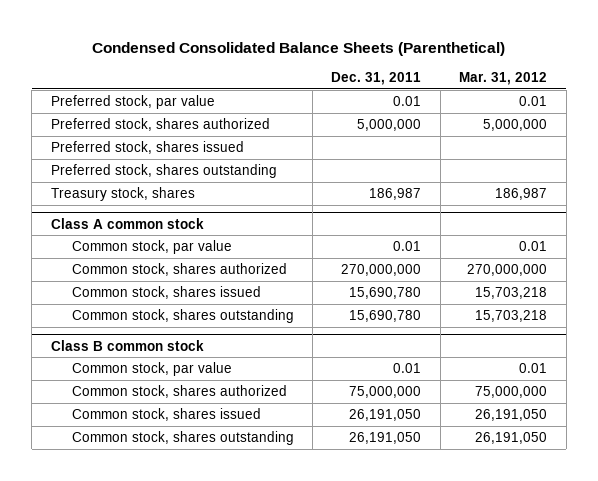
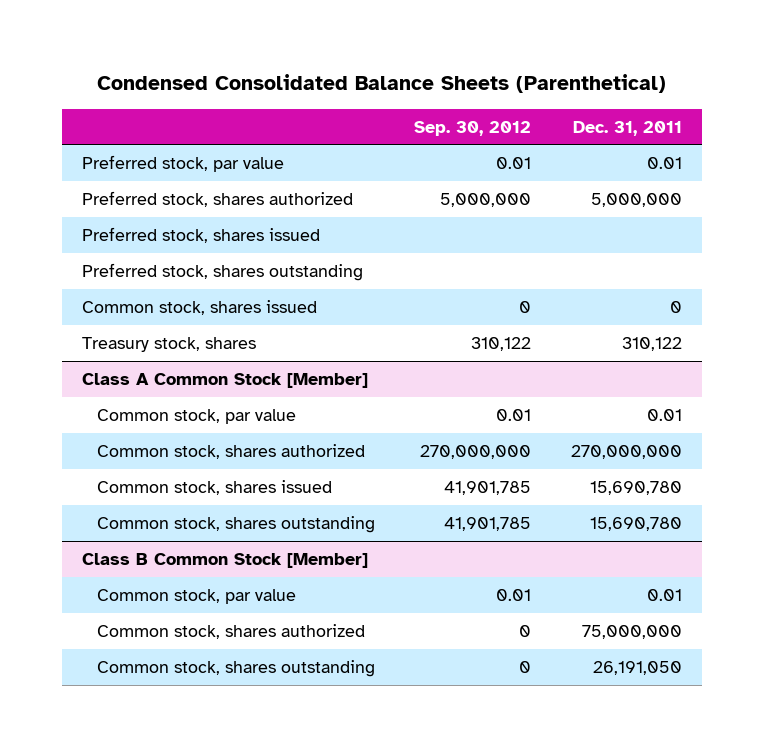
- | Dec. 31, 2011 | Mar. 31, 2012
+ | Sep. 30, 2012 | Dec. 31, 2011
- Treasury stock, shares | 186,987 | 186,987
- Class A common stock
+ Common stock, shares issued | 0 | 0
+ Treasury stock, shares | 310,122 | 310,122
+ Class A Common Stock [Member]
- Class B common stock
+ Class B Common Stock [Member]
- Common stock, shares issued | 26,191,050 | 26,191,050

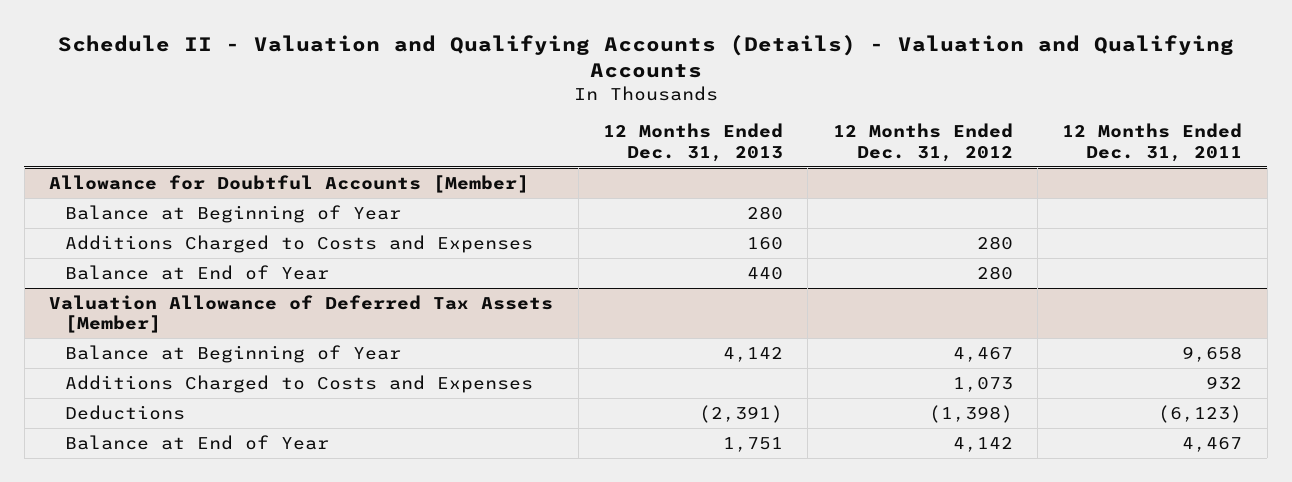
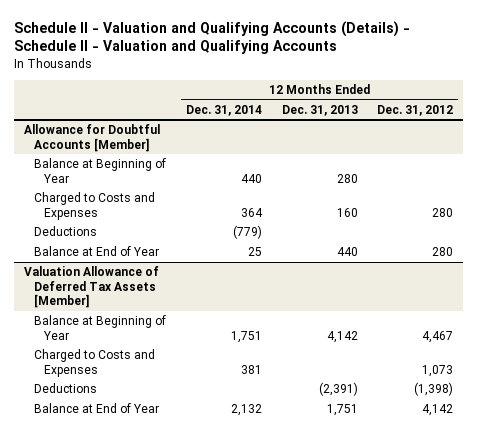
- Schedule II - Valuation and Qualifying Accounts (Details) - Valuation and Qualifying Accounts
+ Schedule II - Valuation and Qualifying Accounts (Details) - Schedule II - Valuation and Qualifying Accounts
- | 12 Months Ended Dec. 31, 2013 | 12 Months Ended Dec. 31, 2012 | 12 Months Ended Dec. 31, 2011
+ | 12 Months Ended Dec. 31, 2014 | 12 Months Ended Dec. 31, 2013 | 12 Months Ended Dec. 31, 2012
@ Allowance for Doubtful Accounts [Member]
- Additions Charged to Costs and Expenses | 160 | 280 |
+ Charged to Costs and Expenses | 364 | 160 | 280
+ Deductions | (779) | |
@ Valuation Allowance of Deferred Tax Assets [Member]
- Additions Charged to Costs and Expenses | | 1,073 | 932
+ Charged to Costs and Expenses | 381 | | 1,073

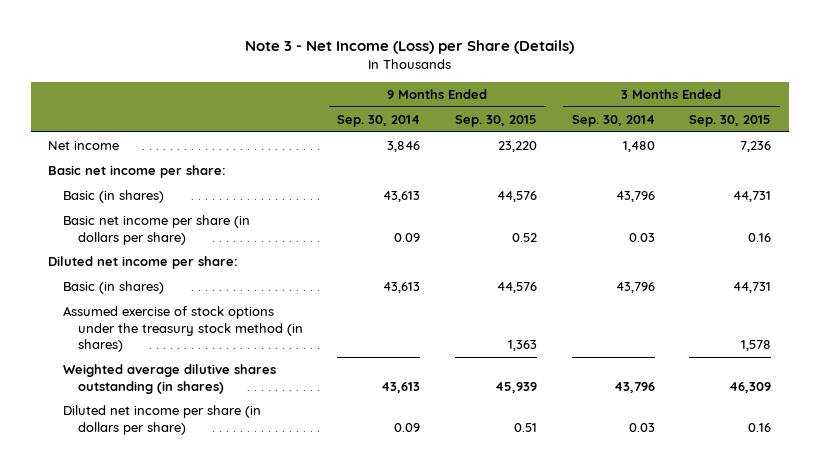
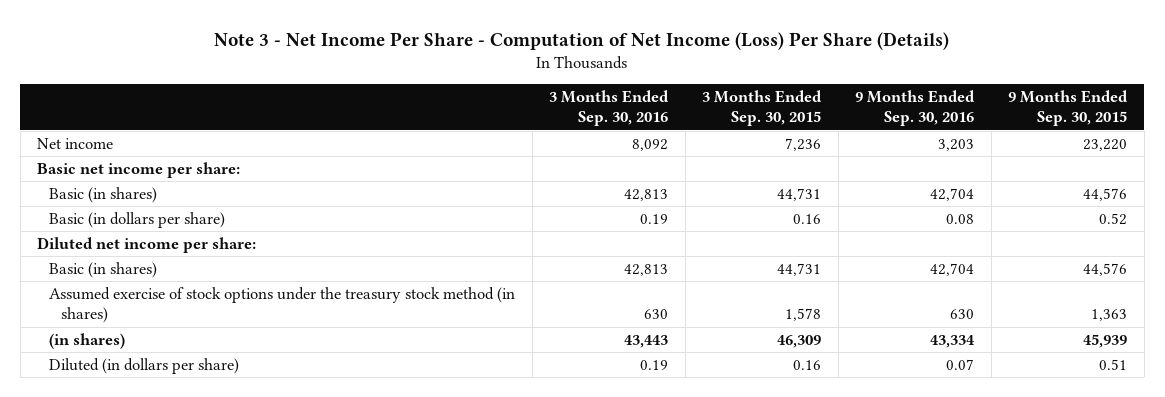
- Note 3 - Net Income (Loss) per Share (Details)
+ Note 3 - Net Income Per Share - Computation of Net Income (Loss) Per Share (Details)
- | 9 Months Ended Sep. 30, 2014 | 9 Months Ended Sep. 30, 2015 | 3 Months Ended Sep. 30, 2014 | 3 Months Ended Sep. 30, 2015
+ | 3 Months Ended Sep. 30, 2016 | 3 Months Ended Sep. 30, 2015 | 9 Months Ended Sep. 30, 2016 | 9 Months Ended Sep. 30, 2015
- Basic net income per share (in dollars per share) | 0.09 | 0.52 | 0.03 | 0.16
+ Basic (in dollars per share) | 0.19 | 0.16 | 0.08 | 0.52
- Weighted average dilutive shares outstanding (in shares) | 43,613 | 45,939 | 43,796 | 46,309
- Diluted net income per share (in dollars per share) | 0.09 | 0.51 | 0.03 | 0.16
+ (in shares) | 43,443 | 46,309 | 43,334 | 45,939
+ Diluted (in dollars per share) | 0.19 | 0.16 | 0.07 | 0.51

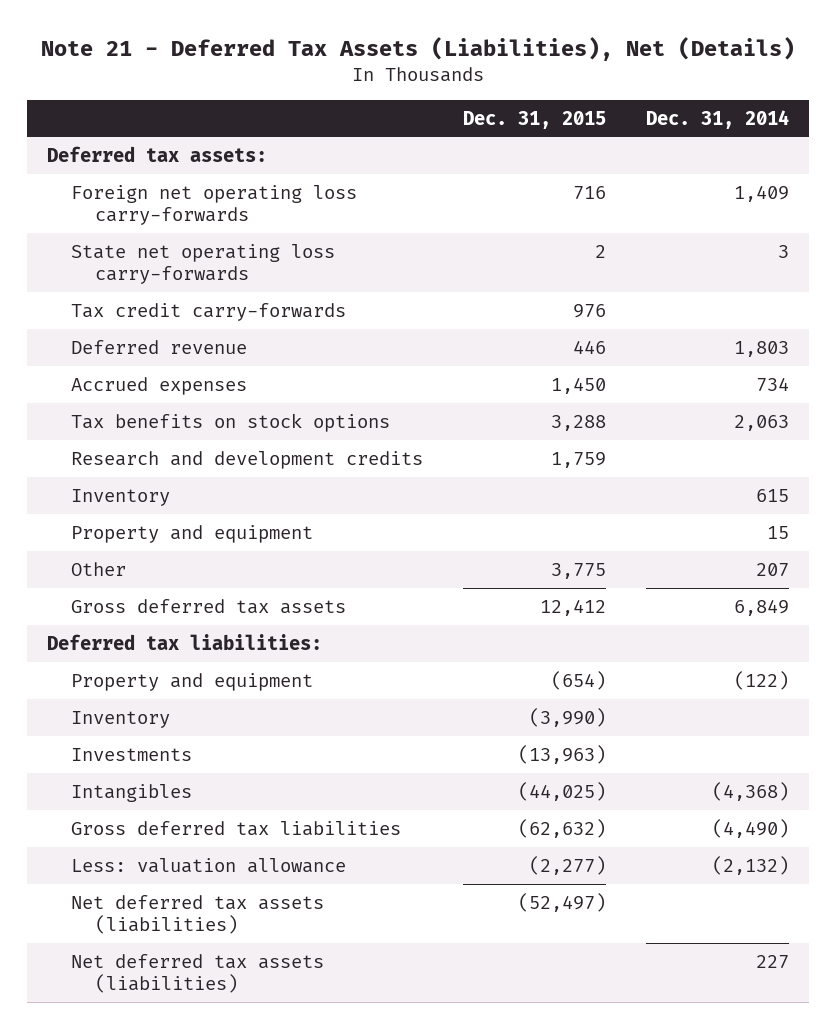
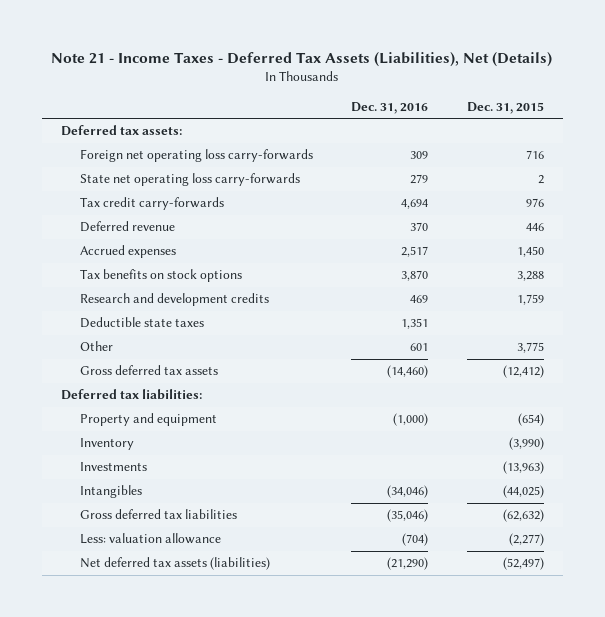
- Note 21 - Deferred Tax Assets (Liabilities), Net (Details)
+ Note 21 - Income Taxes - Deferred Tax Assets (Liabilities), Net (Details)
- | Dec. 31, 2015 | Dec. 31, 2014
+ | Dec. 31, 2016 | Dec. 31, 2015
- Inventory | | 615
- Property and equipment | | 15
+ Deductible state taxes | 1,351 |
- Gross deferred tax assets | 12,412 | 6,849
+ Gross deferred tax assets | (14,460) | (12,412)
- Net deferred tax assets (liabilities) | | 227

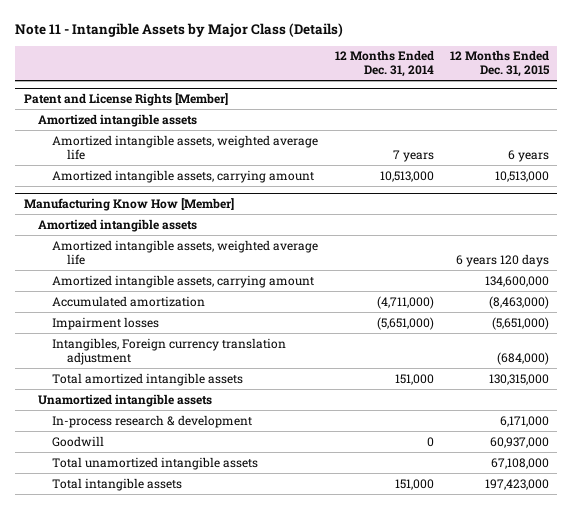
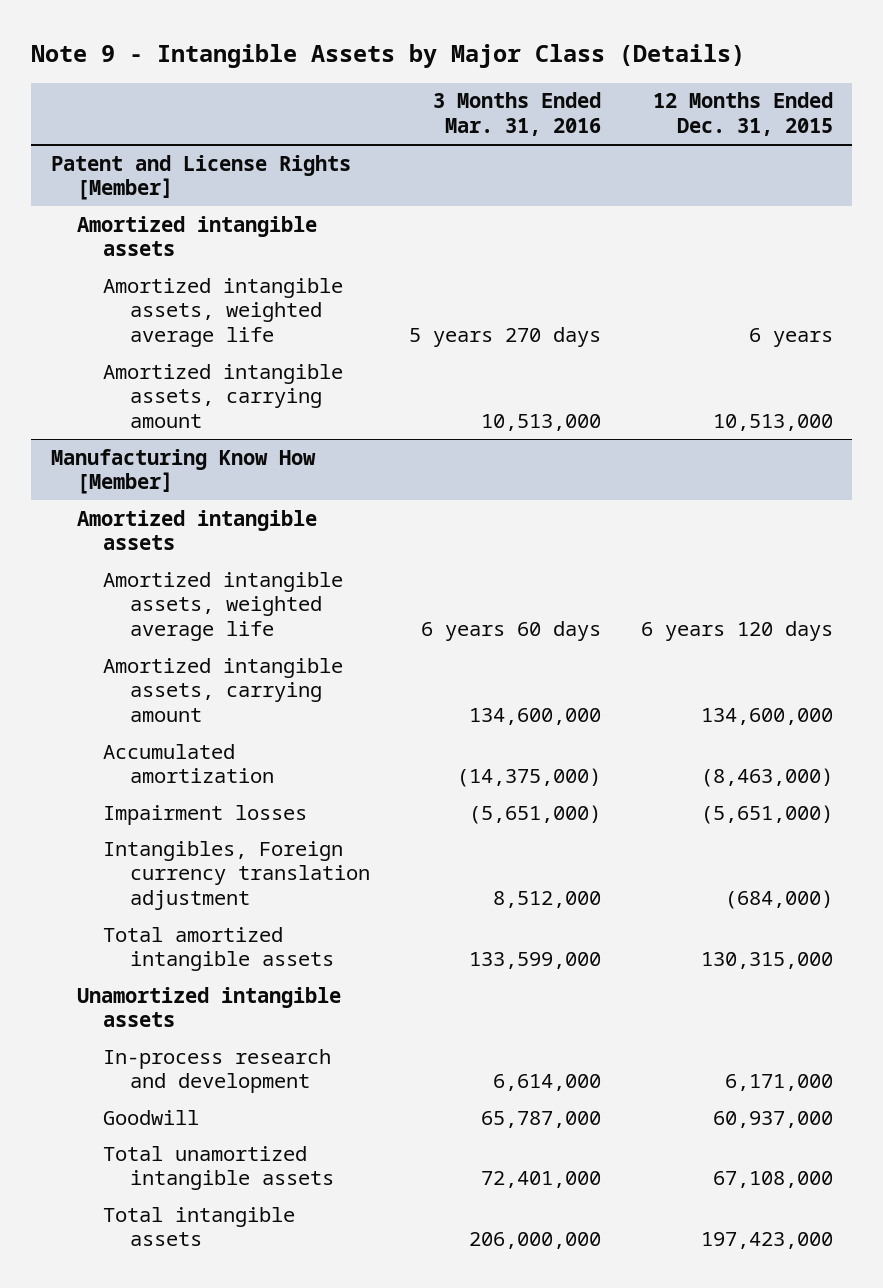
- Note 11 - Intangible Assets by Major Class (Details)
+ Note 9 - Intangible Assets by Major Class (Details)
- | 12 Months Ended Dec. 31, 2014 | 12 Months Ended Dec. 31, 2015
+ | 3 Months Ended Mar. 31, 2016 | 12 Months Ended Dec. 31, 2015
@ Manufacturing Know How [Member]
- In-process research & development | | 6,171,000
+ In-process research and development | 6,614,000 | 6,171,000

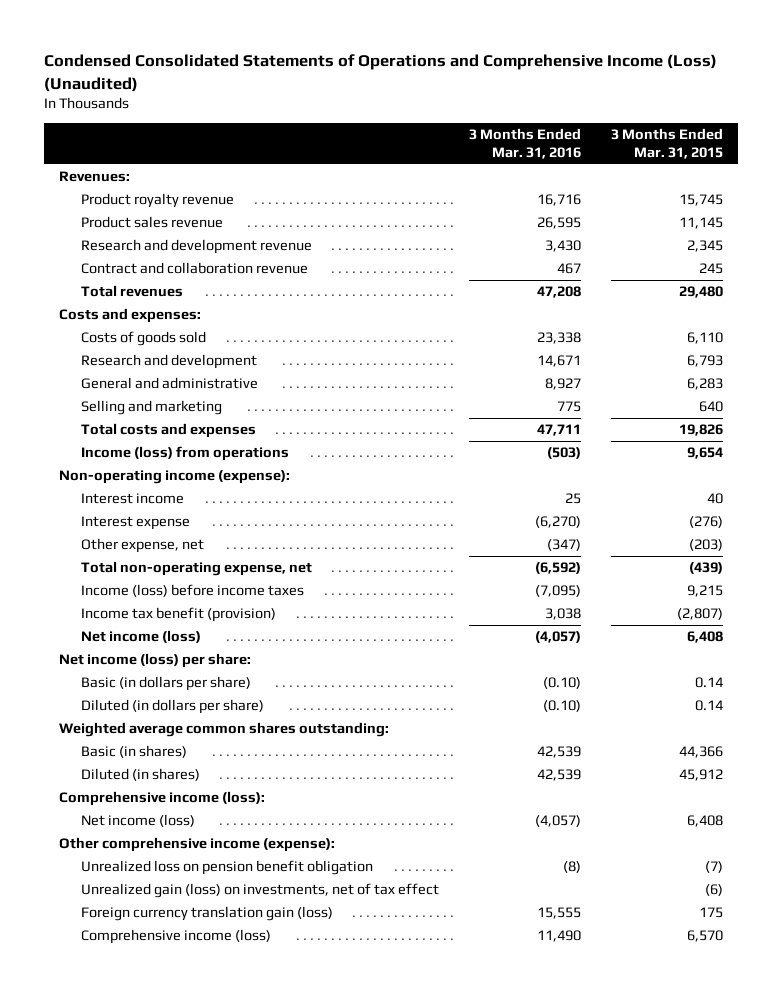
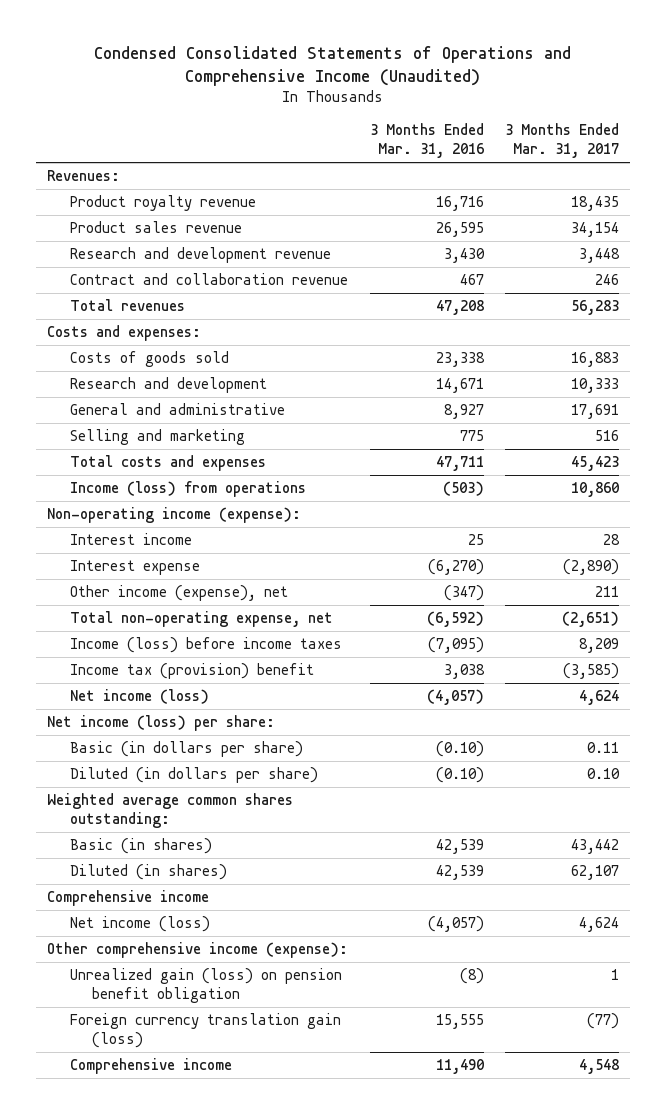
- Condensed Consolidated Statements of Operations and Comprehensive Income (Loss) (Unaudited)
+ Condensed Consolidated Statements of Operations and Comprehensive Income (Unaudited)
- | 3 Months Ended Mar. 31, 2016 | 3 Months Ended Mar. 31, 2015
+ | 3 Months Ended Mar. 31, 2016 | 3 Months Ended Mar. 31, 2017
- Other expense, net | (347) | (203)
+ Other income (expense), net | (347) | 211
- Income tax benefit (provision) | 3,038 | (2,807)
+ Income tax (provision) benefit | 3,038 | (3,585)
- Comprehensive income (loss):
+ Comprehensive income
- Unrealized loss on pension benefit obligation | (8) | (7)
- Unrealized gain (loss) on investments, net of tax effect | | (6)
+ Unrealized gain (loss) on pension benefit obligation | (8) | 1
- Comprehensive income (loss) | 11,490 | 6,570
+ Comprehensive income | 11,490 | 4,548

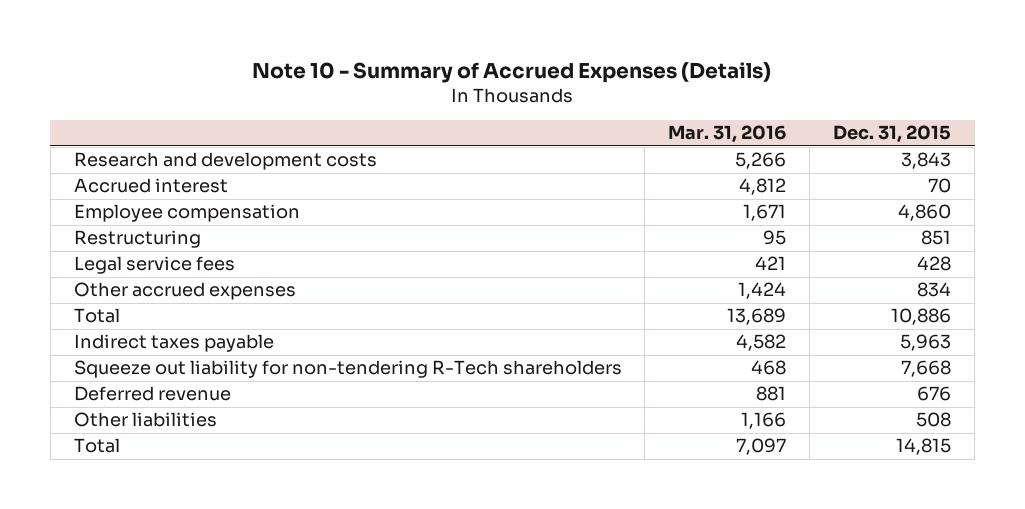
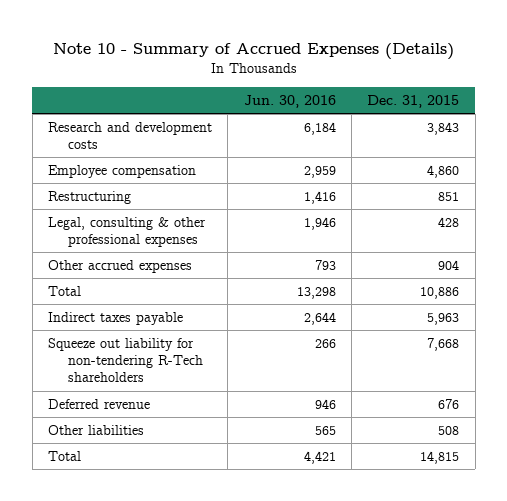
- | Mar. 31, 2016 | Dec. 31, 2015
+ | Jun. 30, 2016 | Dec. 31, 2015
- Accrued interest | 4,812 | 70
- Legal service fees | 421 | 428
- Other accrued expenses | 1,424 | 834
+ Legal, consulting & other professional expenses | 1,946 | 428
+ Other accrued expenses | 793 | 904

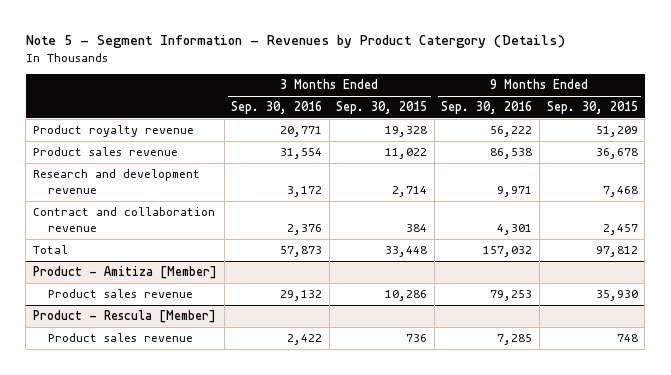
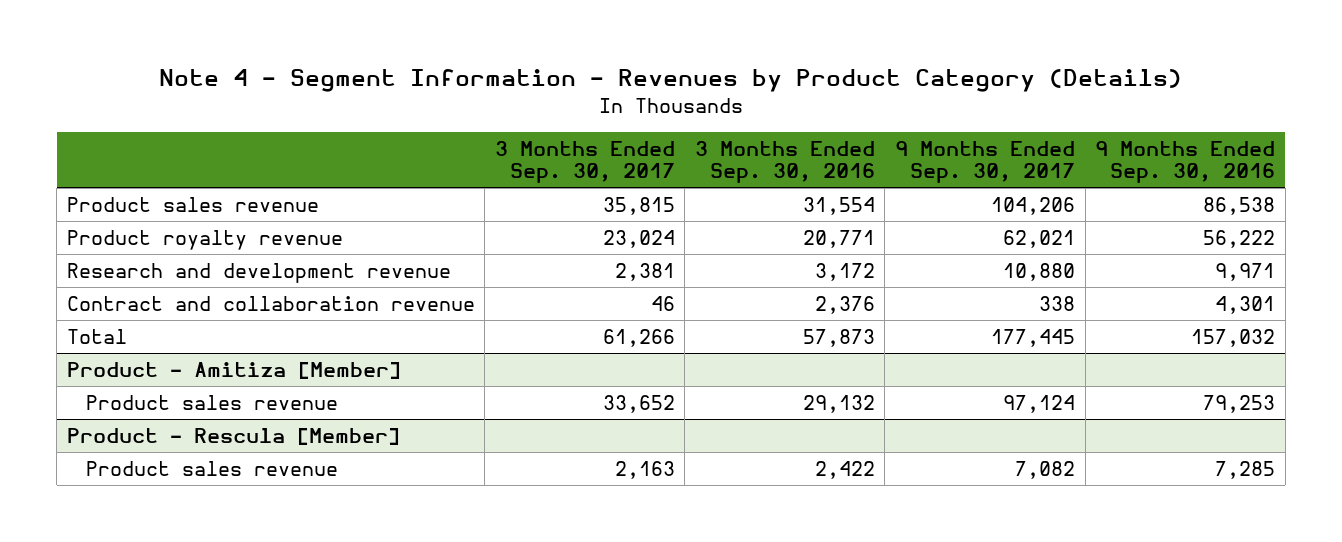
- Note 5 - Segment Information - Revenues by Product Catergory (Details)
+ Note 4 - Segment Information - Revenues by Product Category (Details)
- | 3 Months Ended Sep. 30, 2016 | 3 Months Ended Sep. 30, 2015 | 9 Months Ended Sep. 30, 2016 | 9 Months Ended Sep. 30, 2015
+ | 3 Months Ended Sep. 30, 2017 | 3 Months Ended Sep. 30, 2016 | 9 Months Ended Sep. 30, 2017 | 9 Months Ended Sep. 30, 2016
moved down: Product royalty revenue | 23,024 | 20,771 | 62,021 | 56,222

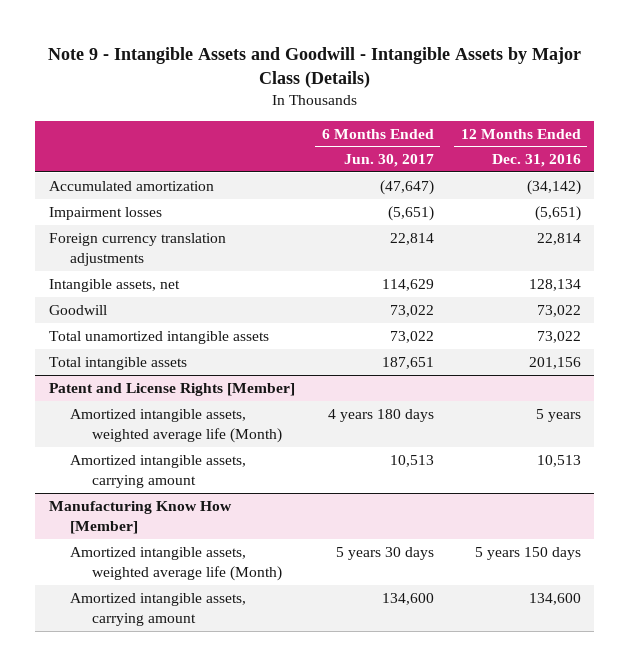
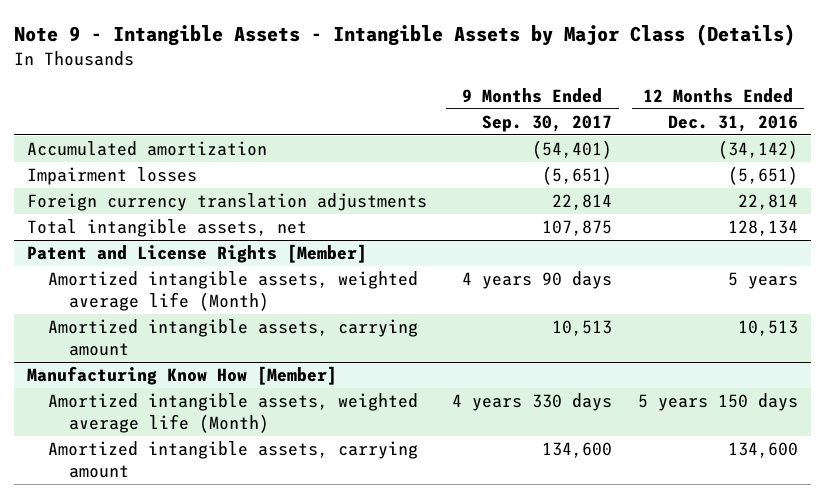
- Note 9 - Intangible Assets and Goodwill - Intangible Assets by Major Class (Details)
+ Note 9 - Intangible Assets - Intangible Assets by Major Class (Details)
- | 6 Months Ended Jun. 30, 2017 | 12 Months Ended Dec. 31, 2016
+ | 9 Months Ended Sep. 30, 2017 | 12 Months Ended Dec. 31, 2016
- Intangible assets, net | 114,629 | 128,134
- Goodwill | 73,022 | 73,022
- Total unamortized intangible assets | 73,022 | 73,022
- Total intangible assets | 187,651 | 201,156
+ Total intangible assets, net | 107,875 | 128,134

